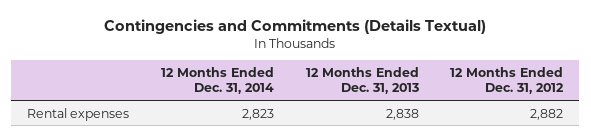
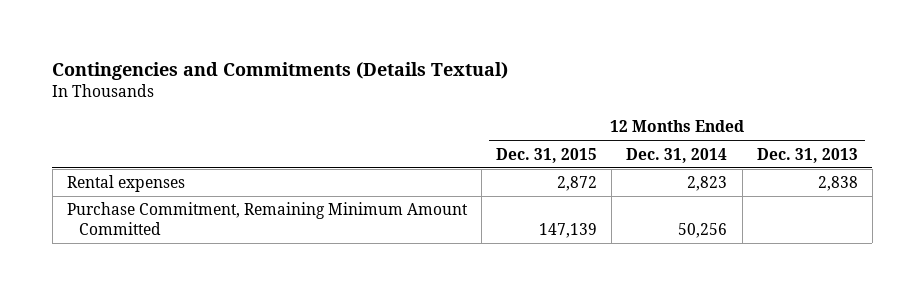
- | 12 Months Ended Dec. 31, 2014 | 12 Months Ended Dec. 31, 2013 | 12 Months Ended Dec. 31, 2012
+ | 12 Months Ended Dec. 31, 2015 | 12 Months Ended Dec. 31, 2014 | 12 Months Ended Dec. 31, 2013
+ Purchase Commitment, Remaining Minimum Amount Committed | 147,139 | 50,256 |

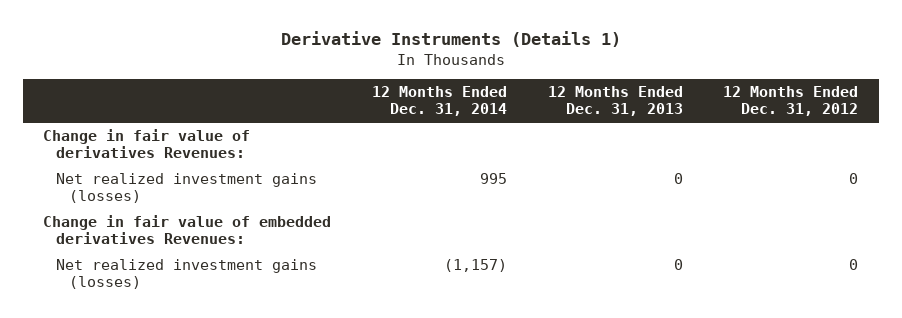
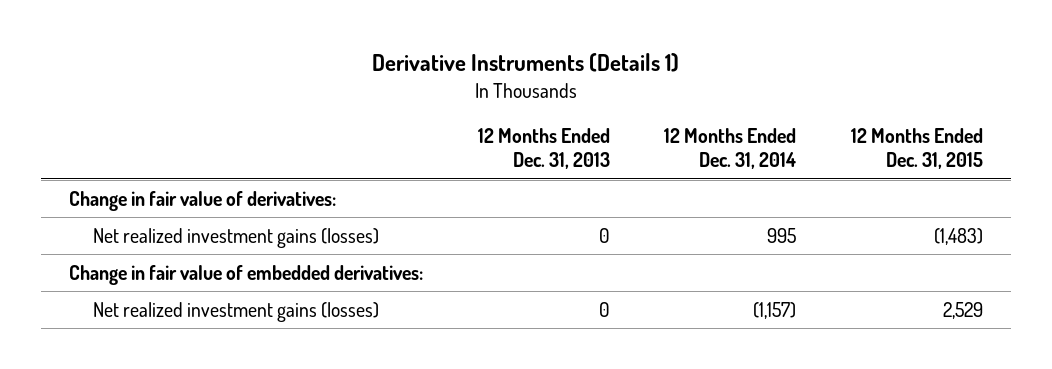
- | 12 Months Ended Dec. 31, 2014 | 12 Months Ended Dec. 31, 2013 | 12 Months Ended Dec. 31, 2012
+ | 12 Months Ended Dec. 31, 2013 | 12 Months Ended Dec. 31, 2014 | 12 Months Ended Dec. 31, 2015
- Change in fair value of derivatives Revenues:
+ Change in fair value of derivatives:
- Change in fair value of embedded derivatives Revenues:
+ Change in fair value of embedded derivatives:

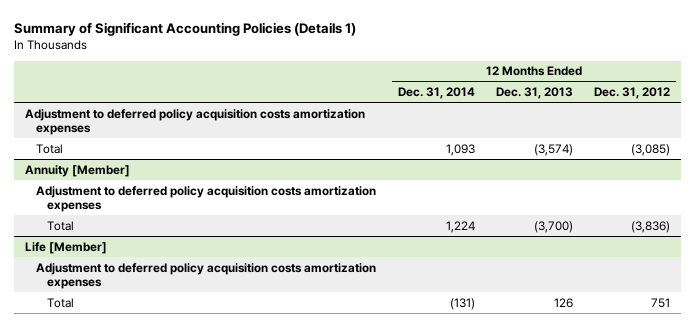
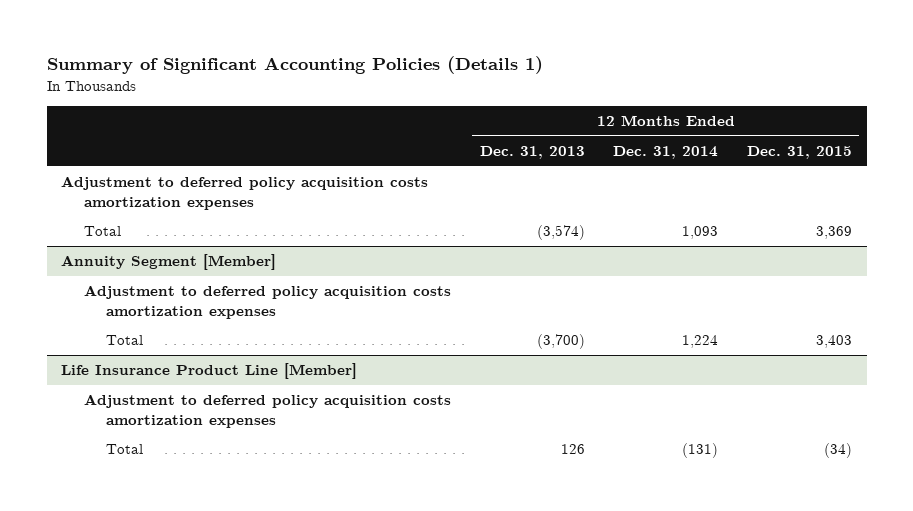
- | 12 Months Ended Dec. 31, 2014 | 12 Months Ended Dec. 31, 2013 | 12 Months Ended Dec. 31, 2012
+ | 12 Months Ended Dec. 31, 2013 | 12 Months Ended Dec. 31, 2014 | 12 Months Ended Dec. 31, 2015
- Annuity [Member]
+ Annuity Segment [Member]
- Life [Member]
+ Life Insurance Product Line [Member]

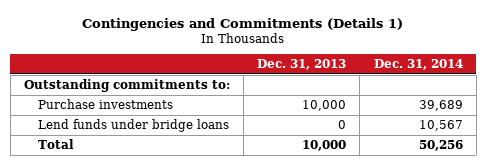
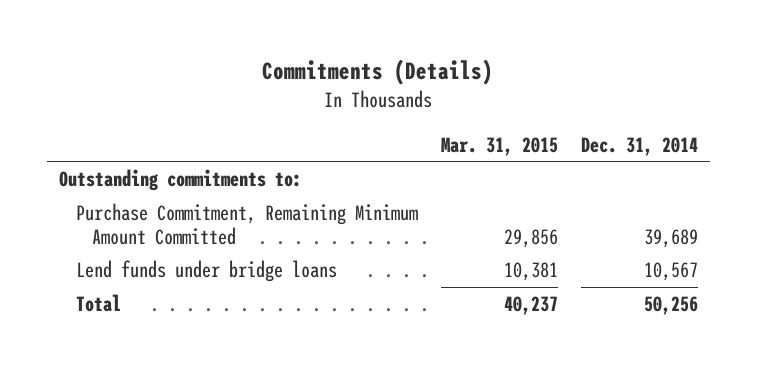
- Contingencies and Commitments (Details 1)
+ Commitments (Details)
- | Dec. 31, 2013 | Dec. 31, 2014
+ | Mar. 31, 2015 | Dec. 31, 2014
- Purchase investments | 10,000 | 39,689
+ Purchase Commitment, Remaining Minimum Amount Committed | 29,856 | 39,689

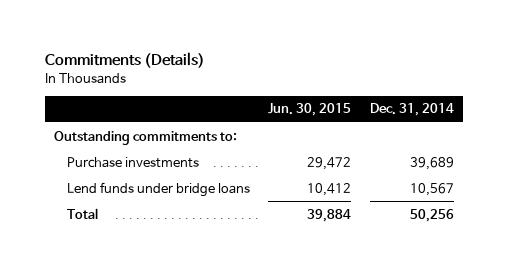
- | Mar. 31, 2015 | Dec. 31, 2014
+ | Jun. 30, 2015 | Dec. 31, 2014
- Purchase Commitment, Remaining Minimum Amount Committed | 29,856 | 39,689
+ Purchase investments | 29,472 | 39,689

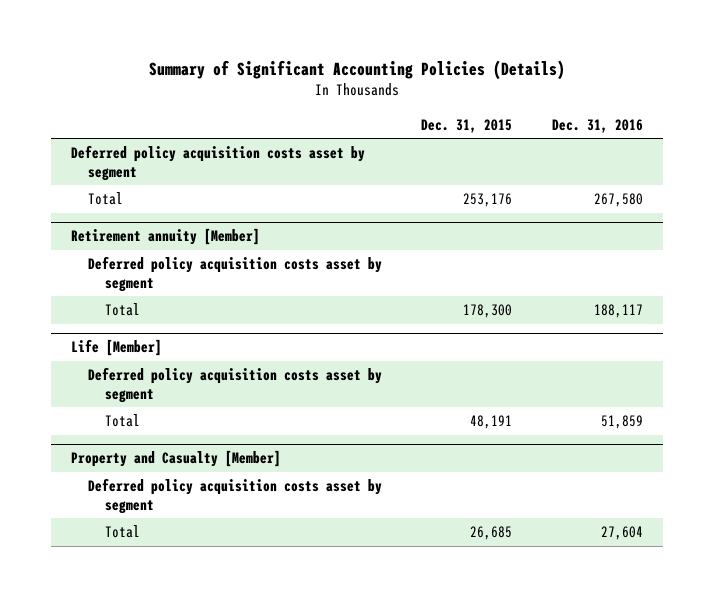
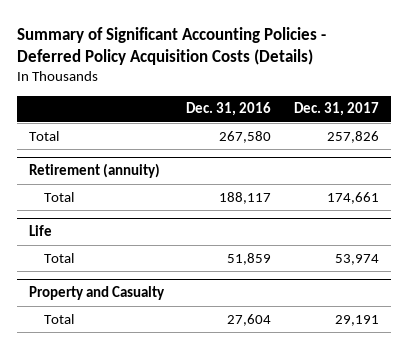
- Summary of Significant Accounting Policies (Details)
+ Summary of Significant Accounting Policies - Deferred Policy Acquisition Costs (Details)
- | Dec. 31, 2015 | Dec. 31, 2016
+ | Dec. 31, 2016 | Dec. 31, 2017
- Deferred policy acquisition costs asset by segment
- Retirement annuity [Member]
- Deferred policy acquisition costs asset by segment
+ Retirement (annuity)
- Life [Member]
- Deferred policy acquisition costs asset by segment
+ Life
- Property and Casualty [Member]
- Deferred policy acquisition costs asset by segment
+ Property and Casualty

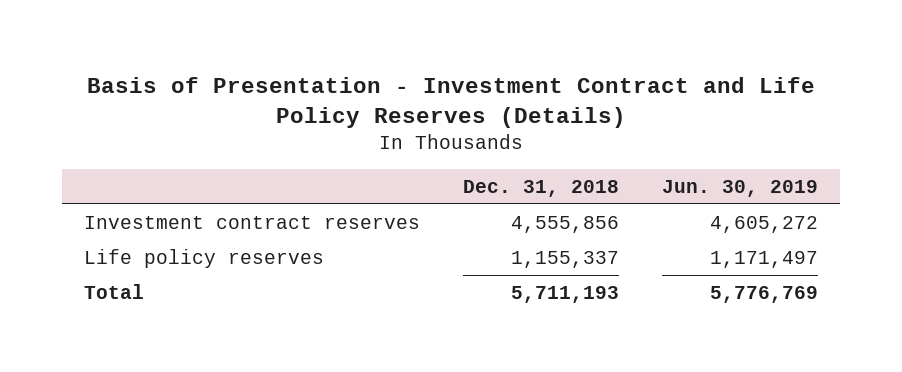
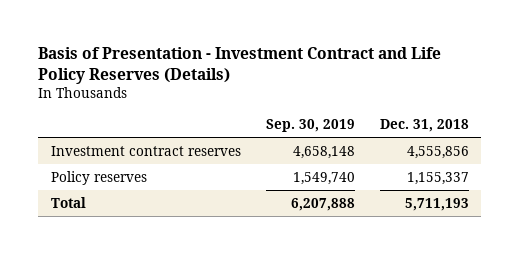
- | Dec. 31, 2018 | Jun. 30, 2019
+ | Sep. 30, 2019 | Dec. 31, 2018
- Life policy reserves | 1,155,337 | 1,171,497
+ Policy reserves | 1,549,740 | 1,155,337

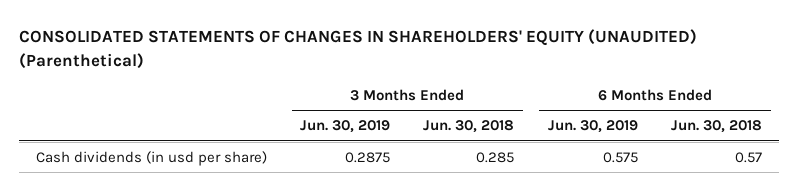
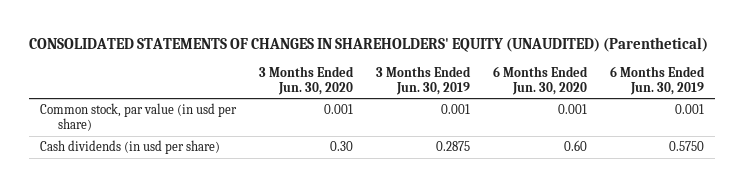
- | 3 Months Ended Jun. 30, 2019 | 3 Months Ended Jun. 30, 2018 | 6 Months Ended Jun. 30, 2019 | 6 Months Ended Jun. 30, 2018
+ | 3 Months Ended Jun. 30, 2020 | 3 Months Ended Jun. 30, 2019 | 6 Months Ended Jun. 30, 2020 | 6 Months Ended Jun. 30, 2019
- Cash dividends (in usd per share) | 0.2875 | 0.285 | 0.575 | 0.57
+ Common stock, par value (in usd per share) | 0.001 | 0.001 | 0.001 | 0.001
+ Cash dividends (in usd per share) | 0.30 | 0.2875 | 0.60 | 0.5750

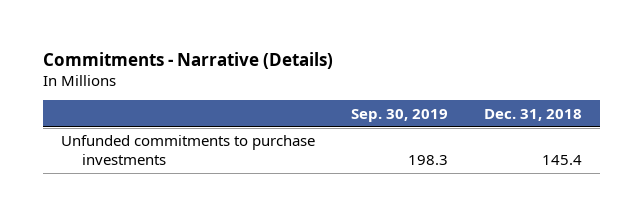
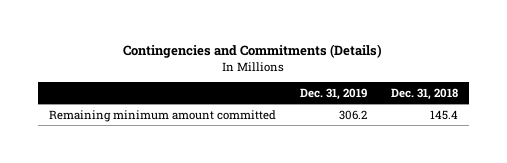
- Commitments - Narrative (Details)
+ Contingencies and Commitments (Details)
- | Sep. 30, 2019 | Dec. 31, 2018
+ | Dec. 31, 2019 | Dec. 31, 2018
- Unfunded commitments to purchase investments | 198.3 | 145.4
+ Remaining minimum amount committed | 306.2 | 145.4

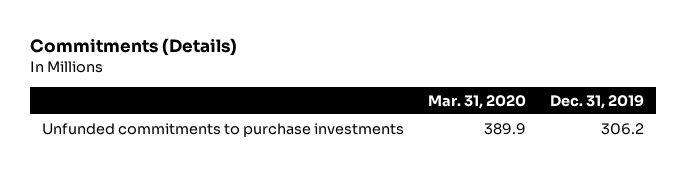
- Contingencies and Commitments (Details)
+ Commitments (Details)
- | Dec. 31, 2019 | Dec. 31, 2018
+ | Mar. 31, 2020 | Dec. 31, 2019
- Remaining minimum amount committed | 306.2 | 145.4
+ Unfunded commitments to purchase investments | 389.9 | 306.2

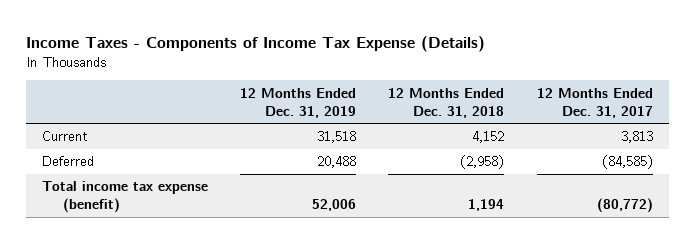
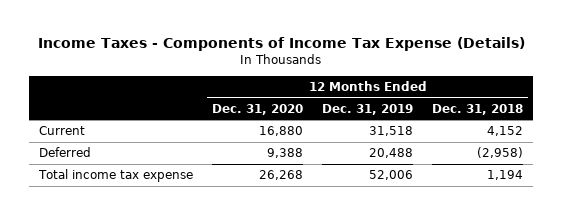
- | 12 Months Ended Dec. 31, 2019 | 12 Months Ended Dec. 31, 2018 | 12 Months Ended Dec. 31, 2017
+ | 12 Months Ended Dec. 31, 2020 | 12 Months Ended Dec. 31, 2019 | 12 Months Ended Dec. 31, 2018
- Total income tax expense (benefit) | 52,006 | 1,194 | (80,772)
+ Total income tax expense | 26,268 | 52,006 | 1,194

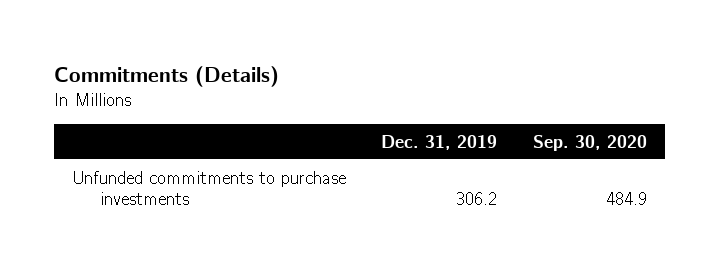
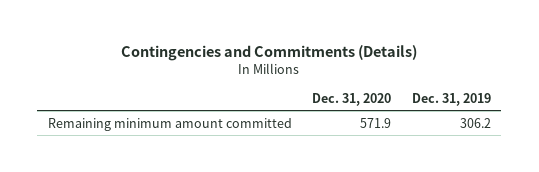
- Commitments (Details)
+ Contingencies and Commitments (Details)
- | Dec. 31, 2019 | Sep. 30, 2020
+ | Dec. 31, 2020 | Dec. 31, 2019
- Unfunded commitments to purchase investments | 306.2 | 484.9
+ Remaining minimum amount committed | 571.9 | 306.2

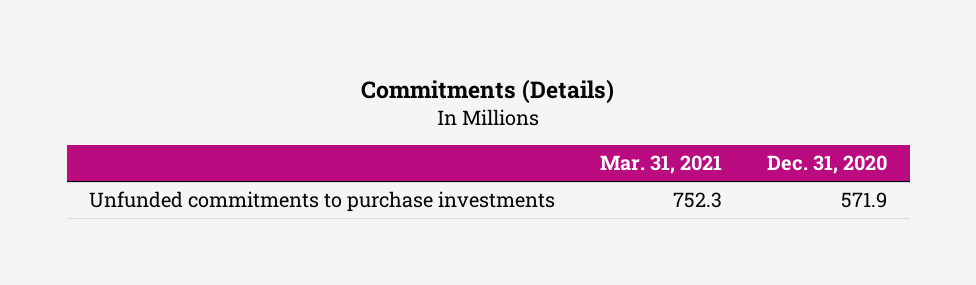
- Contingencies and Commitments (Details)
+ Commitments (Details)
- | Dec. 31, 2020 | Dec. 31, 2019
+ | Mar. 31, 2021 | Dec. 31, 2020
- Remaining minimum amount committed | 571.9 | 306.2
+ Unfunded commitments to purchase investments | 752.3 | 571.9

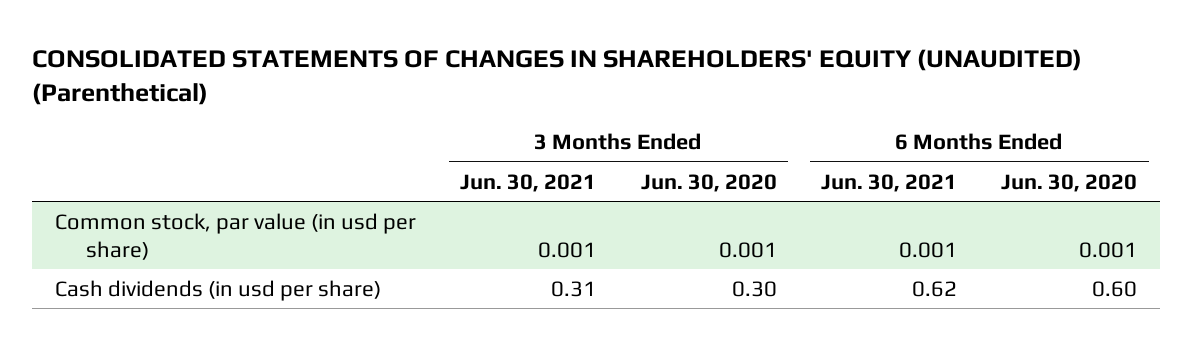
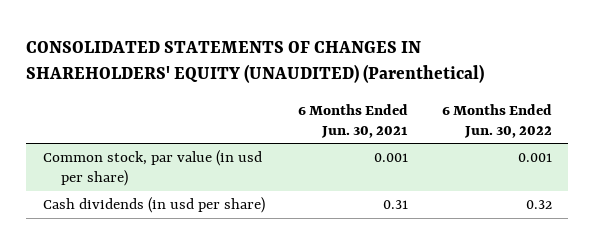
- | 3 Months Ended Jun. 30, 2021 | 3 Months Ended Jun. 30, 2020 | 6 Months Ended Jun. 30, 2021 | 6 Months Ended Jun. 30, 2020
+ | 6 Months Ended Jun. 30, 2021 | 6 Months Ended Jun. 30, 2022
- Cash dividends (in usd per share) | 0.31 | 0.30 | 0.62 | 0.60
+ Cash dividends (in usd per share) | 0.31 | 0.32

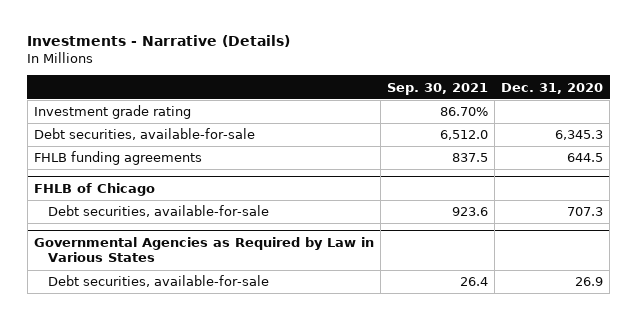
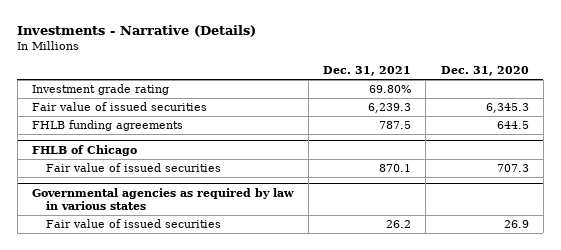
- | Sep. 30, 2021 | Dec. 31, 2020
+ | Dec. 31, 2021 | Dec. 31, 2020
- Debt securities, available-for-sale | 6,512.0 | 6,345.3
+ Fair value of issued securities | 6,239.3 | 6,345.3
@ FHLB of Chicago
- Debt securities, available-for-sale | 923.6 | 707.3
- Governmental Agencies as Required by Law in Various States
- Debt securities, available-for-sale | 26.4 | 26.9
@ FHLB of Chicago
+ Fair value of issued securities | 870.1 | 707.3
+ Governmental agencies as required by law in various states
+ Fair value of issued securities | 26.2 | 26.9

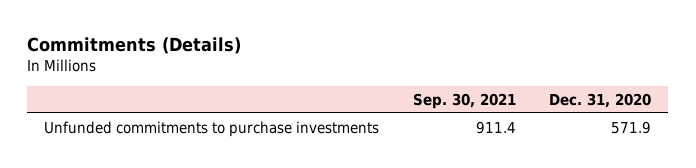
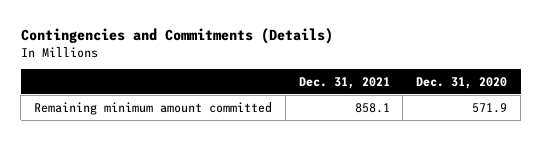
- Commitments (Details)
+ Contingencies and Commitments (Details)
- | Sep. 30, 2021 | Dec. 31, 2020
+ | Dec. 31, 2021 | Dec. 31, 2020
- Unfunded commitments to purchase investments | 911.4 | 571.9
+ Remaining minimum amount committed | 858.1 | 571.9

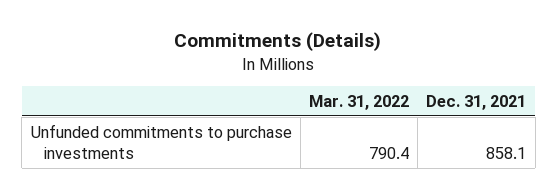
- Contingencies and Commitments (Details)
+ Commitments (Details)
- | Dec. 31, 2021 | Dec. 31, 2020
+ | Mar. 31, 2022 | Dec. 31, 2021
- Remaining minimum amount committed | 858.1 | 571.9
+ Unfunded commitments to purchase investments | 790.4 | 858.1

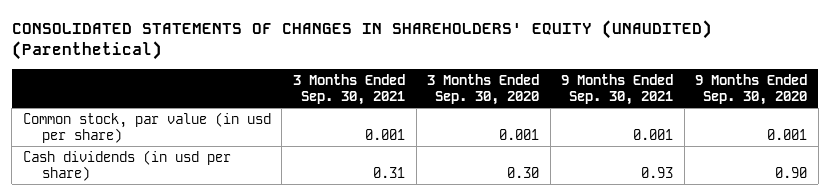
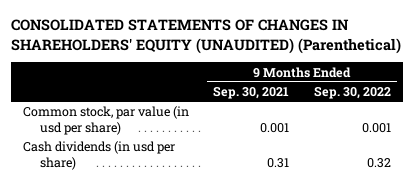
- | 3 Months Ended Sep. 30, 2021 | 3 Months Ended Sep. 30, 2020 | 9 Months Ended Sep. 30, 2021 | 9 Months Ended Sep. 30, 2020
+ | 9 Months Ended Sep. 30, 2021 | 9 Months Ended Sep. 30, 2022
- Cash dividends (in usd per share) | 0.31 | 0.30 | 0.93 | 0.90
+ Cash dividends (in usd per share) | 0.31 | 0.32

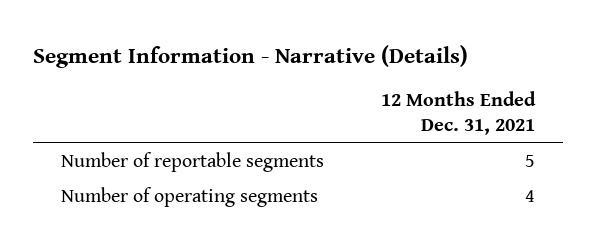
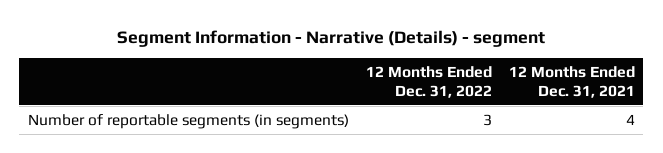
- Segment Information - Narrative (Details)
+ Segment Information - Narrative (Details) - segment
- | 12 Months Ended Dec. 31, 2021
+ | 12 Months Ended Dec. 31, 2022 | 12 Months Ended Dec. 31, 2021
- Number of reportable segments | 5
- Number of operating segments | 4
+ Number of reportable segments (in segments) | 3 | 4

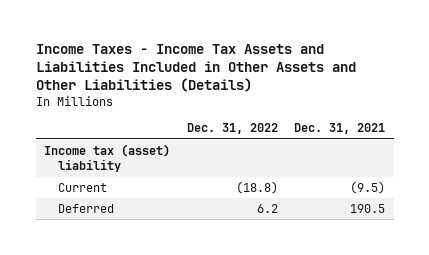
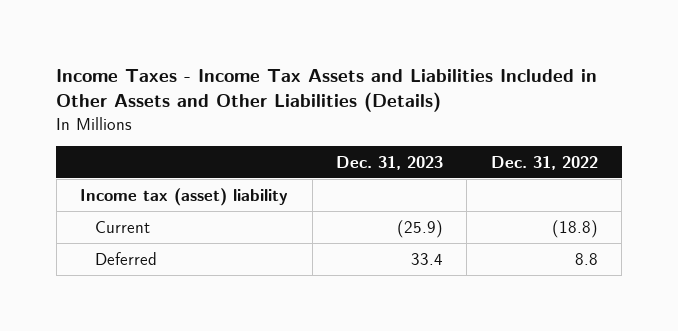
- | Dec. 31, 2022 | Dec. 31, 2021
+ | Dec. 31, 2023 | Dec. 31, 2022
- Deferred | 6.2 | 190.5
+ Deferred | 33.4 | 8.8

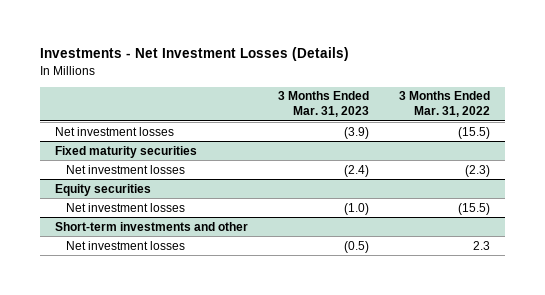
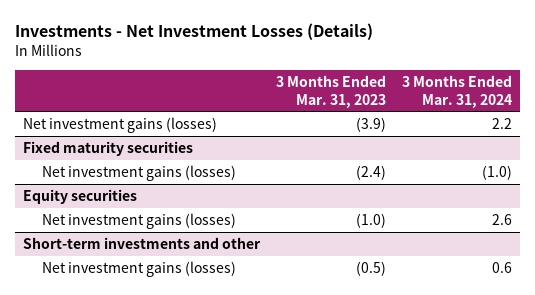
- | 3 Months Ended Mar. 31, 2023 | 3 Months Ended Mar. 31, 2022
+ | 3 Months Ended Mar. 31, 2023 | 3 Months Ended Mar. 31, 2024
- Net investment losses | (3.9) | (15.5)
+ Net investment gains (losses) | (3.9) | 2.2
@ Fixed maturity securities
- Net investment losses | (2.4) | (2.3)
+ Net investment gains (losses) | (2.4) | (1.0)
@ Equity securities
- Net investment losses | (1.0) | (15.5)
+ Net investment gains (losses) | (1.0) | 2.6
@ Short-term investments and other
- Net investment losses | (0.5) | 2.3
+ Net investment gains (losses) | (0.5) | 0.6

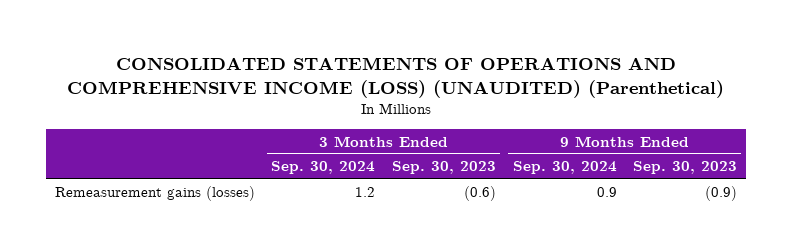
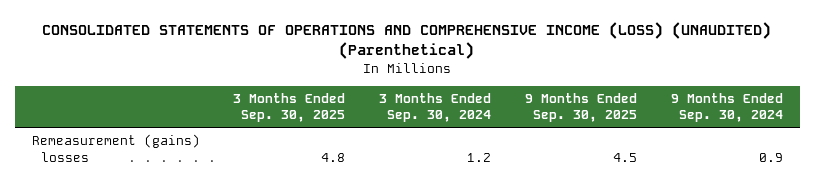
- | 3 Months Ended Sep. 30, 2024 | 3 Months Ended Sep. 30, 2023 | 9 Months Ended Sep. 30, 2024 | 9 Months Ended Sep. 30, 2023
+ | 3 Months Ended Sep. 30, 2025 | 3 Months Ended Sep. 30, 2024 | 9 Months Ended Sep. 30, 2025 | 9 Months Ended Sep. 30, 2024
- Remeasurement gains (losses) | 1.2 | (0.6) | 0.9 | (0.9)
+ Remeasurement (gains) losses | 4.8 | 1.2 | 4.5 | 0.9

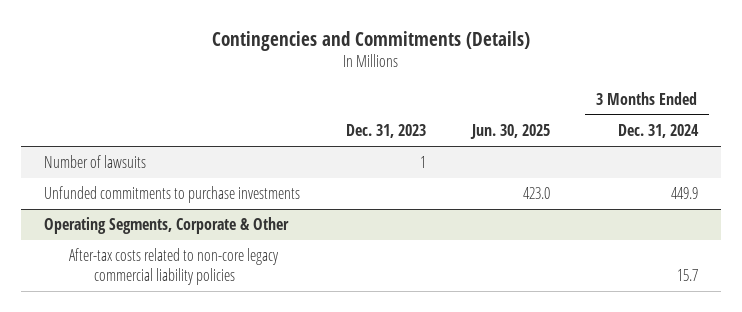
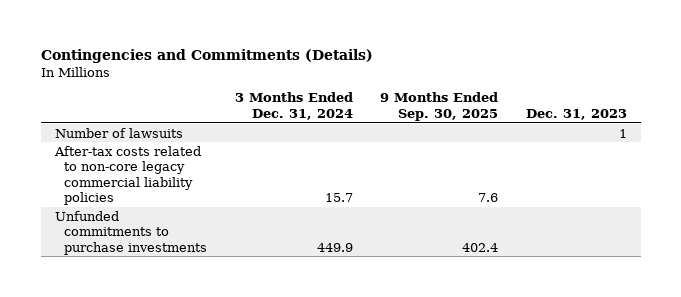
- | Dec. 31, 2023 | Jun. 30, 2025 | 3 Months Ended Dec. 31, 2024
+ | 3 Months Ended Dec. 31, 2024 | 9 Months Ended Sep. 30, 2025 | Dec. 31, 2023
- Operating Segments, Corporate & Other
moved down: Unfunded commitments to purchase investments | 449.9 | 402.4 |

